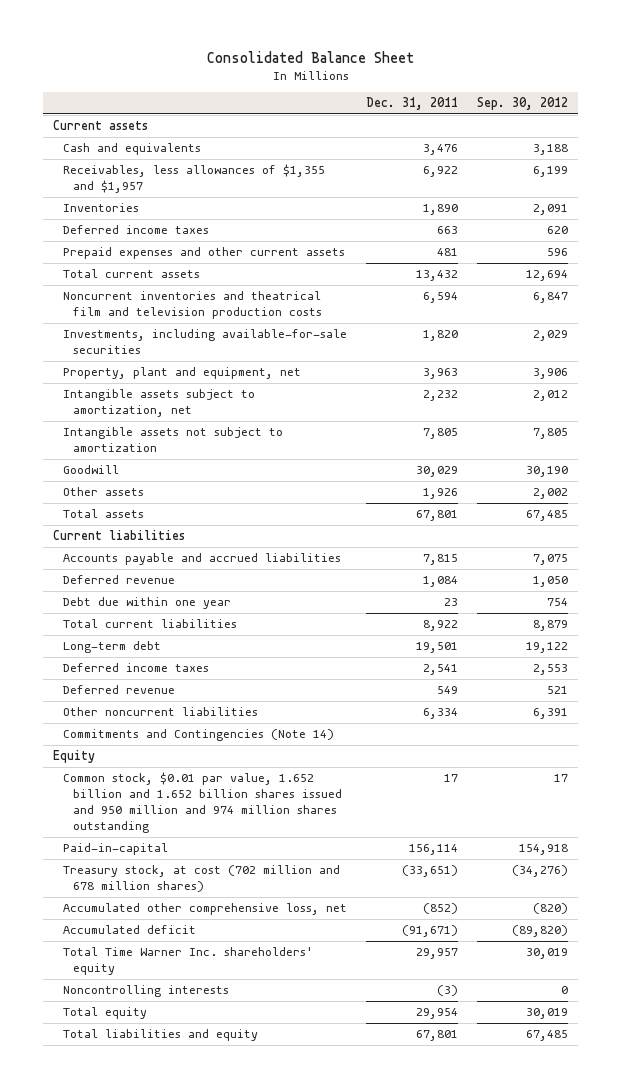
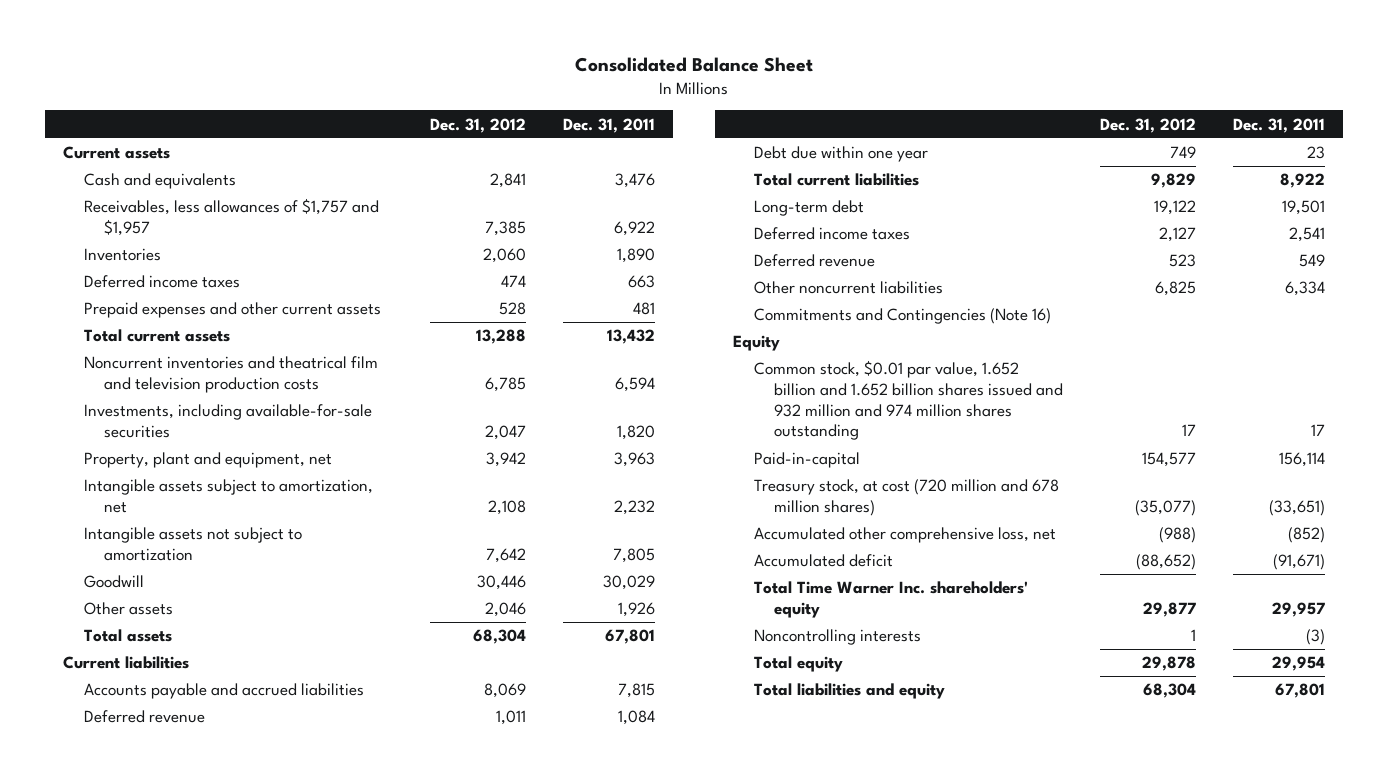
- | Dec. 31, 2011 | Sep. 30, 2012
+ | Dec. 31, 2012 | Dec. 31, 2011
- Receivables, less allowances of $1,355 and $1,957 | 6,922 | 6,199
+ Receivables, less allowances of $1,757 and $1,957 | 7,385 | 6,922
- Commitments and Contingencies (Note 14)
+ Commitments and Contingencies (Note 16)
- Common stock, $0.01 par value, 1.652 billion and 1.652 billion shares issued and 950 million and 974 million shares outstanding | 17 | 17
+ Common stock, $0.01 par value, 1.652 billion and 1.652 billion shares issued and 932 million and 974 million shares outstanding | 17 | 17
- Treasury stock, at cost (702 million and 678 million shares) | (33,651) | (34,276)
+ Treasury stock, at cost (720 million and 678 million shares) | (35,077) | (33,651)

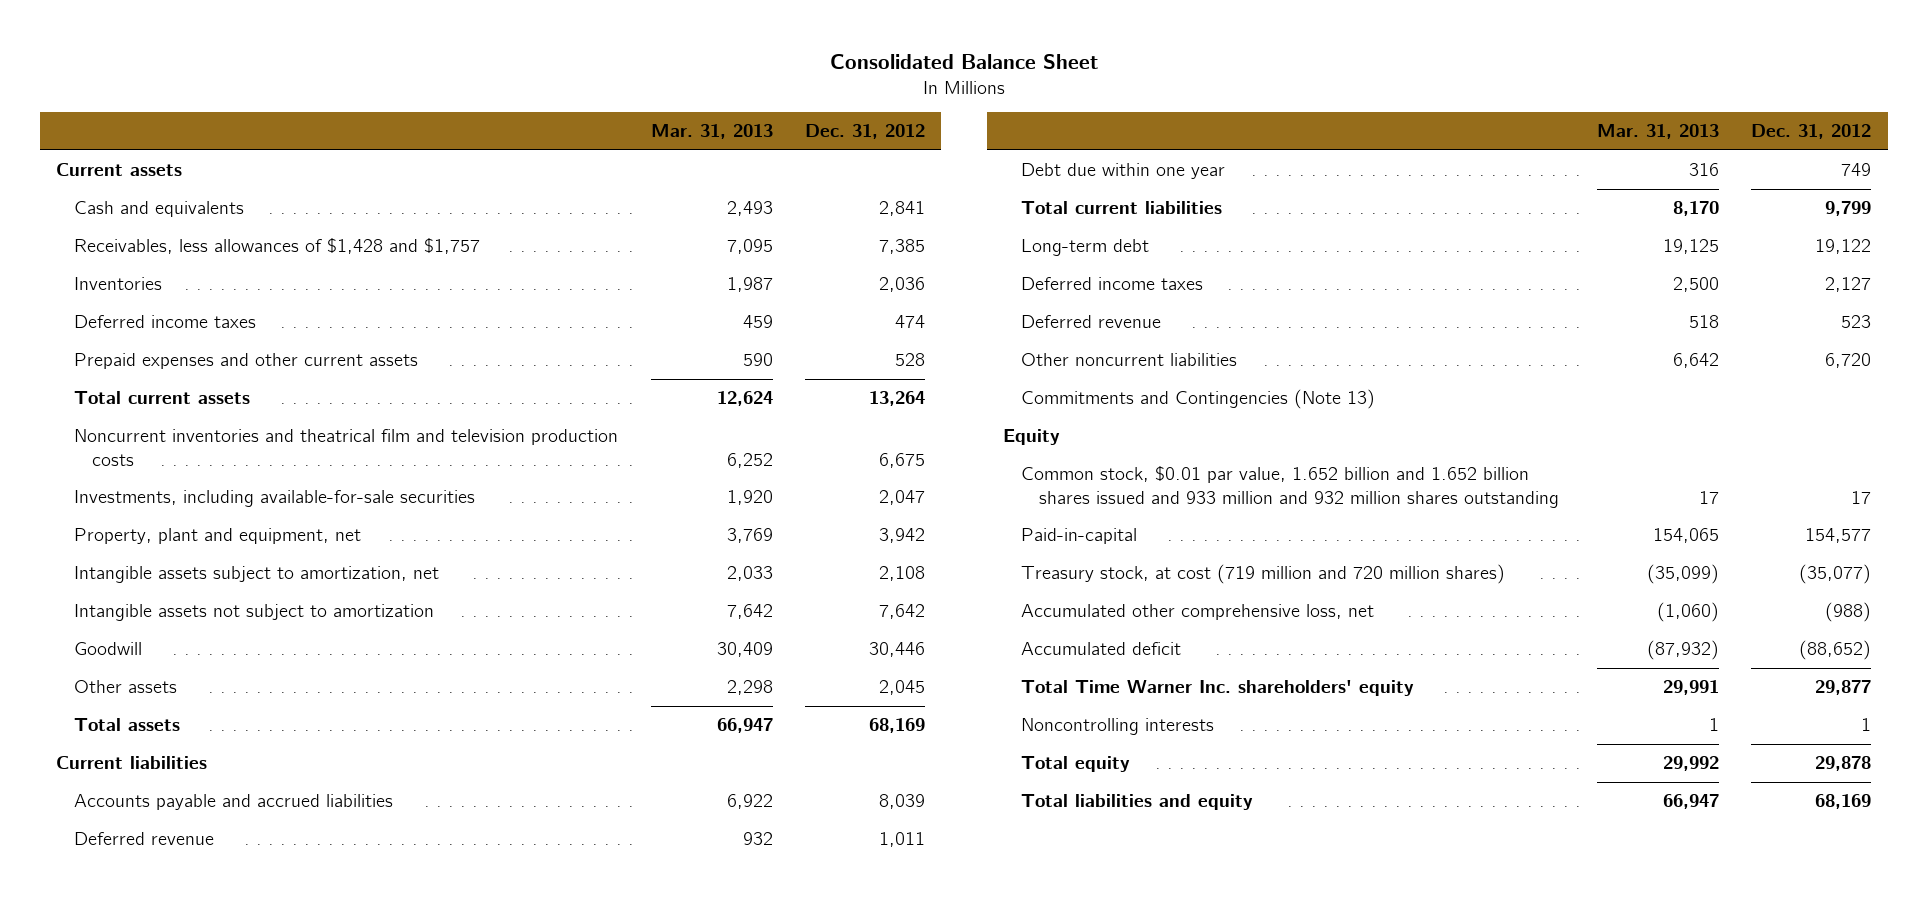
- | Dec. 31, 2012 | Dec. 31, 2011
+ | Mar. 31, 2013 | Dec. 31, 2012
- Receivables, less allowances of $1,757 and $1,957 | 7,385 | 6,922
- Inventories | 2,060 | 1,890
+ Receivables, less allowances of $1,428 and $1,757 | 7,095 | 7,385
+ Inventories | 1,987 | 2,036
- Total current assets | 13,288 | 13,432
- Noncurrent inventories and theatrical film and television production costs | 6,785 | 6,594
+ Total current assets | 12,624 | 13,264
+ Noncurrent inventories and theatrical film and television production costs | 6,252 | 6,675
- Other assets | 2,046 | 1,926
- Total assets | 68,304 | 67,801
+ Other assets | 2,298 | 2,045
+ Total assets | 66,947 | 68,169
- Accounts payable and accrued liabilities | 8,069 | 7,815
+ Accounts payable and accrued liabilities | 6,922 | 8,039
- Total current liabilities | 9,829 | 8,922
+ Total current liabilities | 8,170 | 9,799
- Other noncurrent liabilities | 6,825 | 6,334
- Commitments and Contingencies (Note 16)
+ Other noncurrent liabilities | 6,642 | 6,720
+ Commitments and Contingencies (Note 13)
- Common stock, $0.01 par value, 1.652 billion and 1.652 billion shares issued and 932 million and 974 million shares outstanding | 17 | 17
+ Common stock, $0.01 par value, 1.652 billion and 1.652 billion shares issued and 933 million and 932 million shares outstanding | 17 | 17
- Treasury stock, at cost (720 million and 678 million shares) | (35,077) | (33,651)
+ Treasury stock, at cost (719 million and 720 million shares) | (35,099) | (35,077)
- Total liabilities and equity | 68,304 | 67,801
+ Total liabilities and equity | 66,947 | 68,169

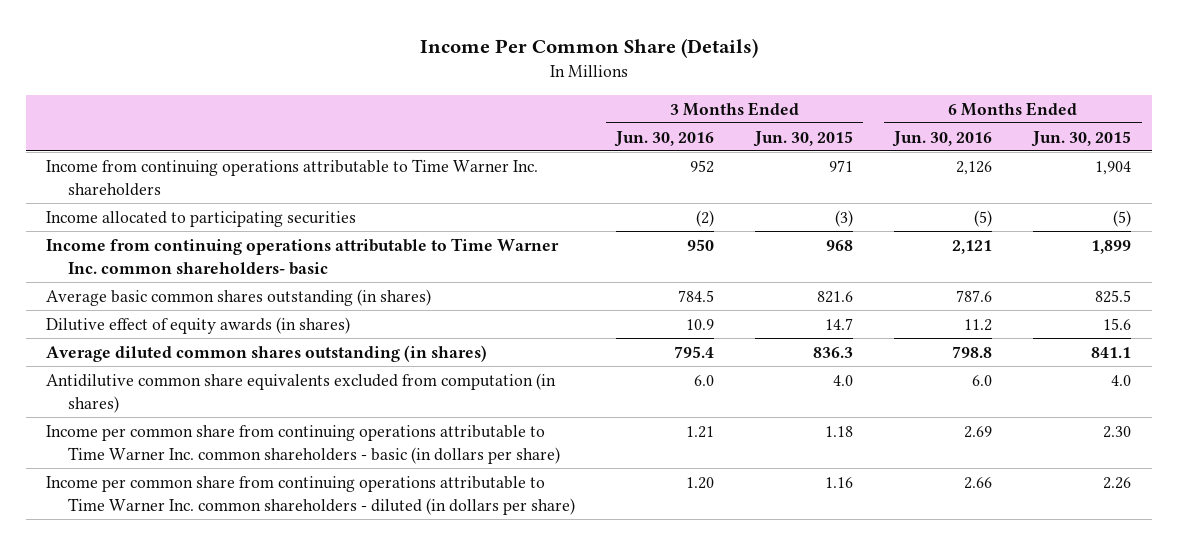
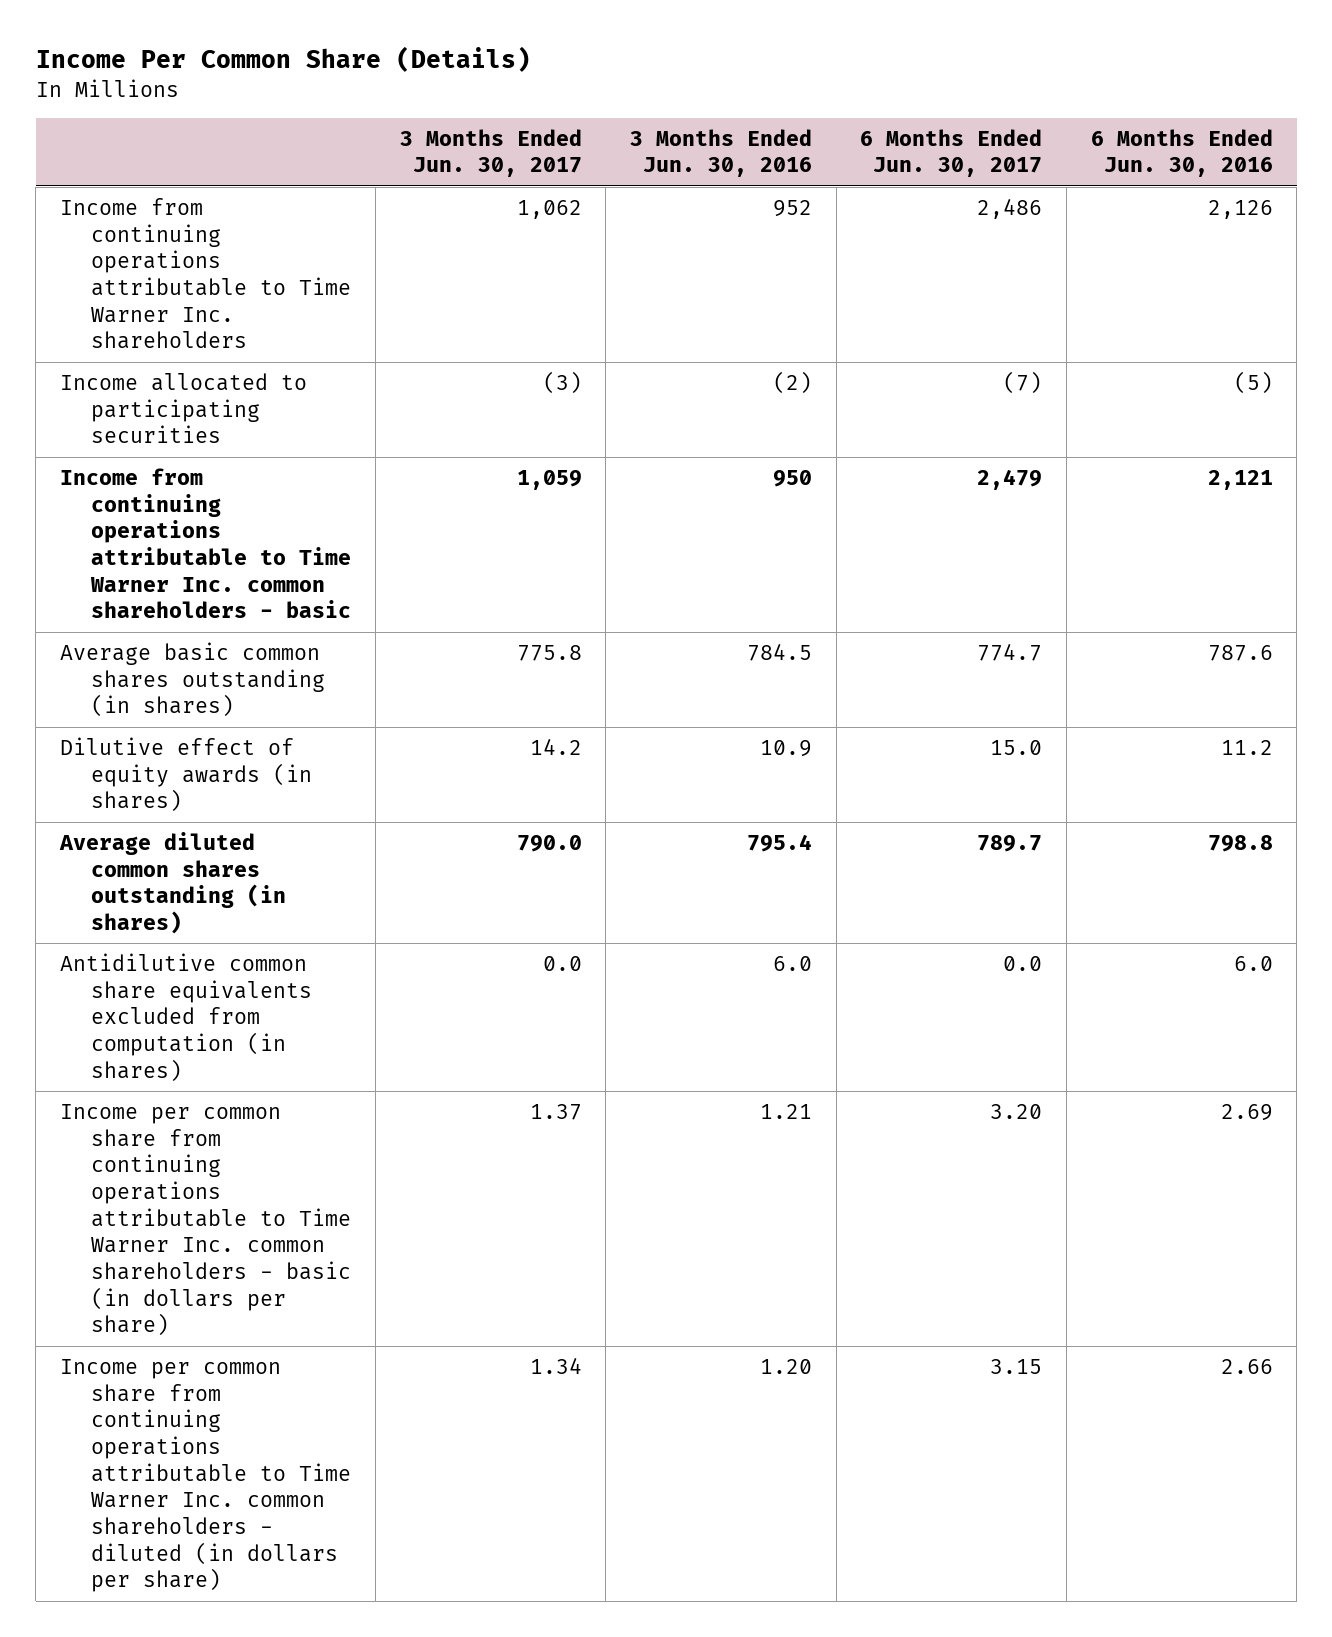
- | 3 Months Ended Jun. 30, 2016 | 3 Months Ended Jun. 30, 2015 | 6 Months Ended Jun. 30, 2016 | 6 Months Ended Jun. 30, 2015
+ | 3 Months Ended Jun. 30, 2017 | 3 Months Ended Jun. 30, 2016 | 6 Months Ended Jun. 30, 2017 | 6 Months Ended Jun. 30, 2016
- Income from continuing operations attributable to Time Warner Inc. common shareholders- basic | 950 | 968 | 2,121 | 1,899
+ Income from continuing operations attributable to Time Warner Inc. common shareholders - basic | 1,059 | 950 | 2,479 | 2,121

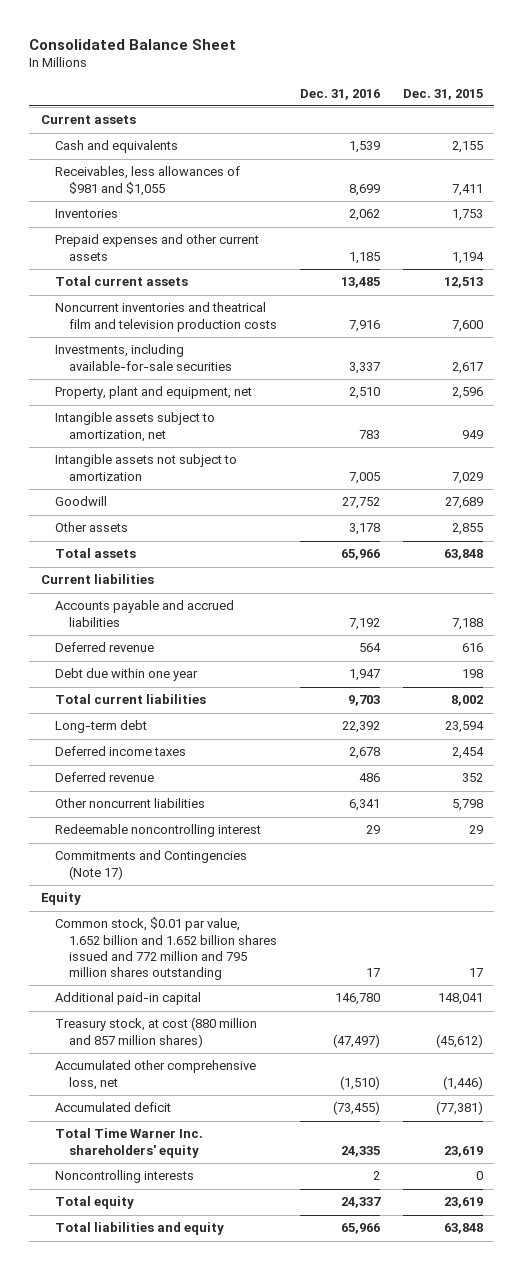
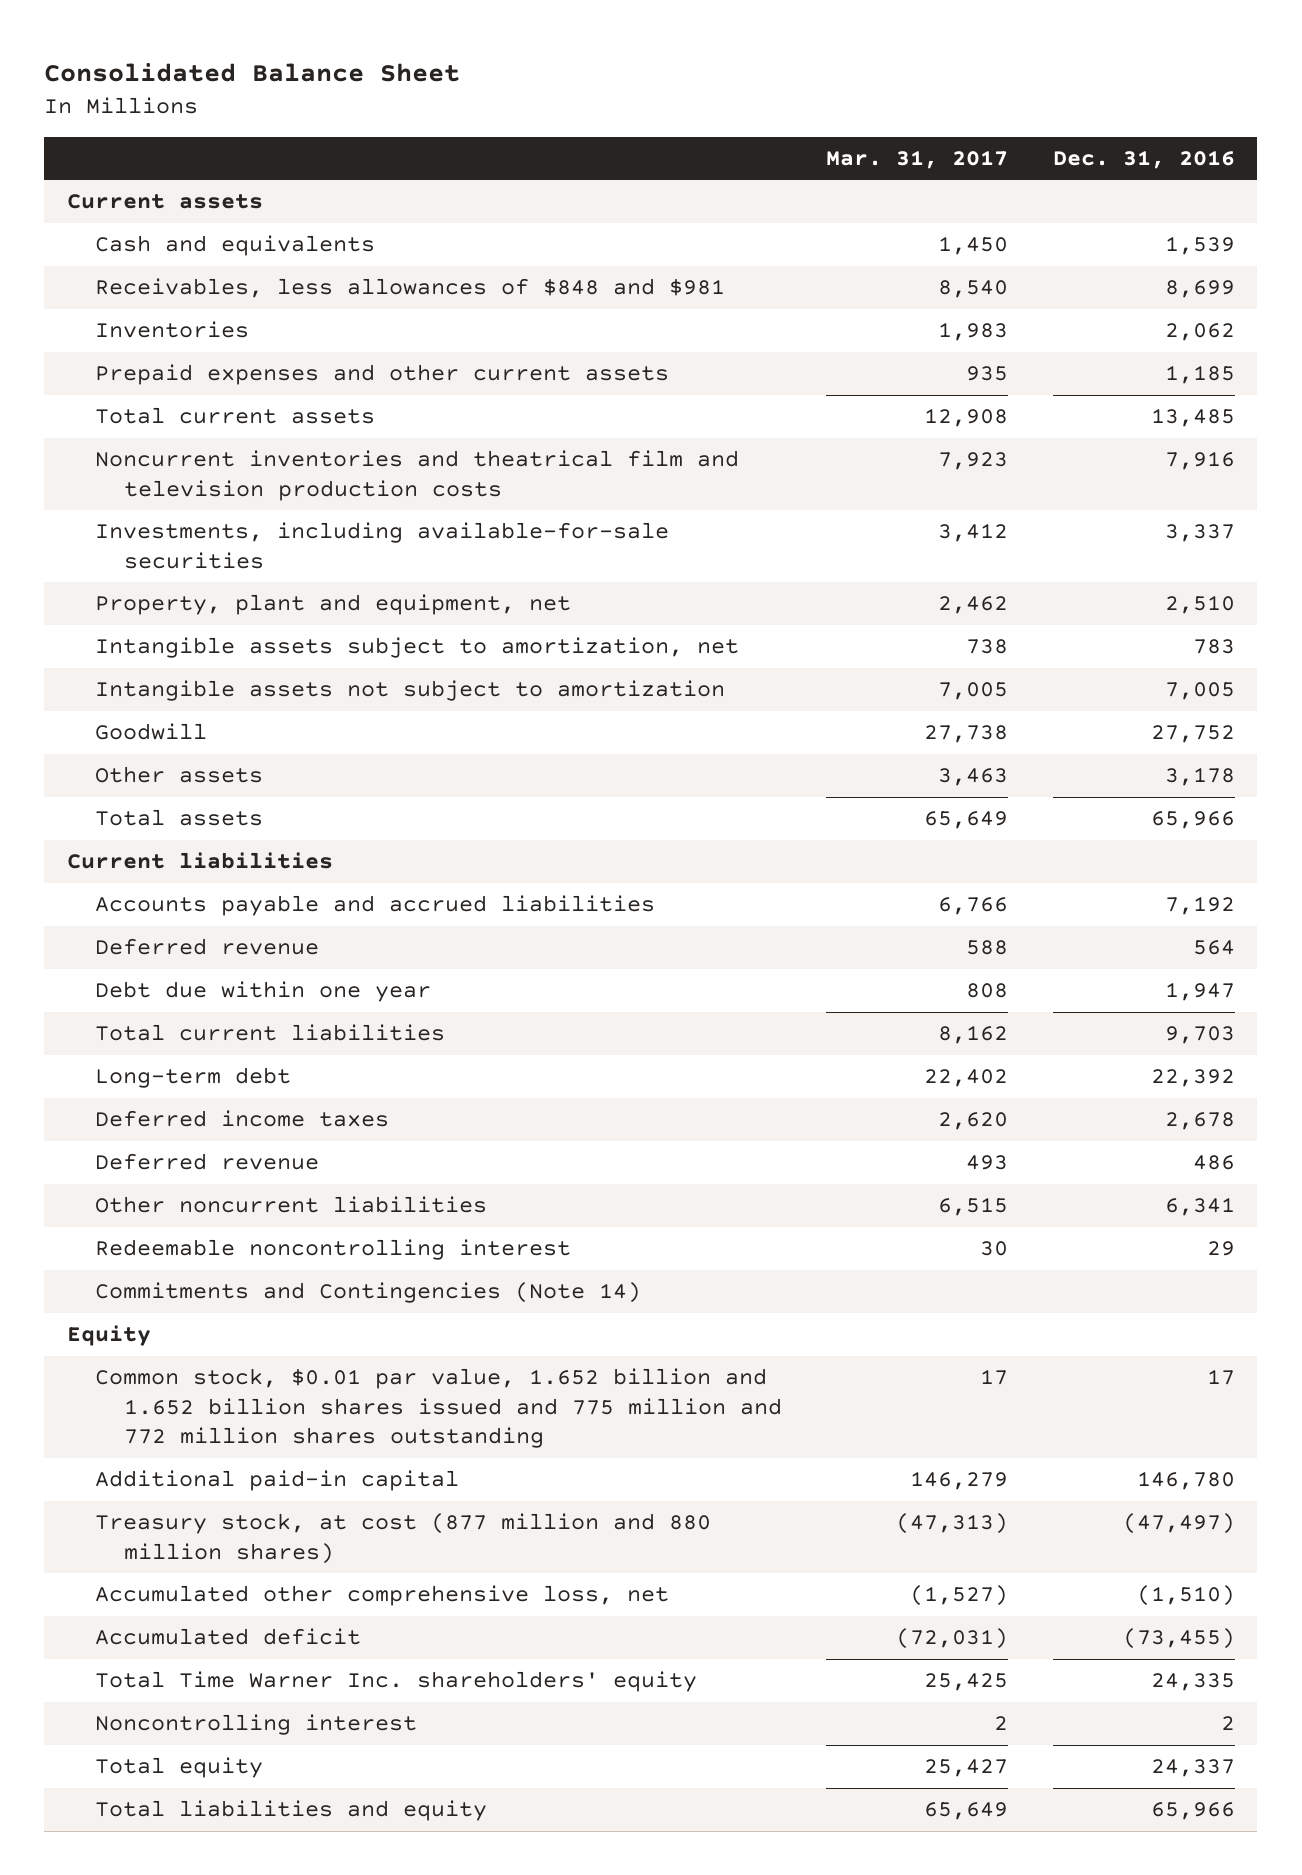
- | Dec. 31, 2016 | Dec. 31, 2015
+ | Mar. 31, 2017 | Dec. 31, 2016
- Receivables, less allowances of $981 and $1,055 | 8,699 | 7,411
+ Receivables, less allowances of $848 and $981 | 8,540 | 8,699
- Commitments and Contingencies (Note 17)
+ Commitments and Contingencies (Note 14)
- Common stock, $0.01 par value, 1.652 billion and 1.652 billion shares issued and 772 million and 795 million shares outstanding | 17 | 17
+ Common stock, $0.01 par value, 1.652 billion and 1.652 billion shares issued and 775 million and 772 million shares outstanding | 17 | 17
- Treasury stock, at cost (880 million and 857 million shares) | (47,497) | (45,612)
+ Treasury stock, at cost (877 million and 880 million shares) | (47,313) | (47,497)
- Noncontrolling interests | 2 | 0
+ Noncontrolling interest | 2 | 2

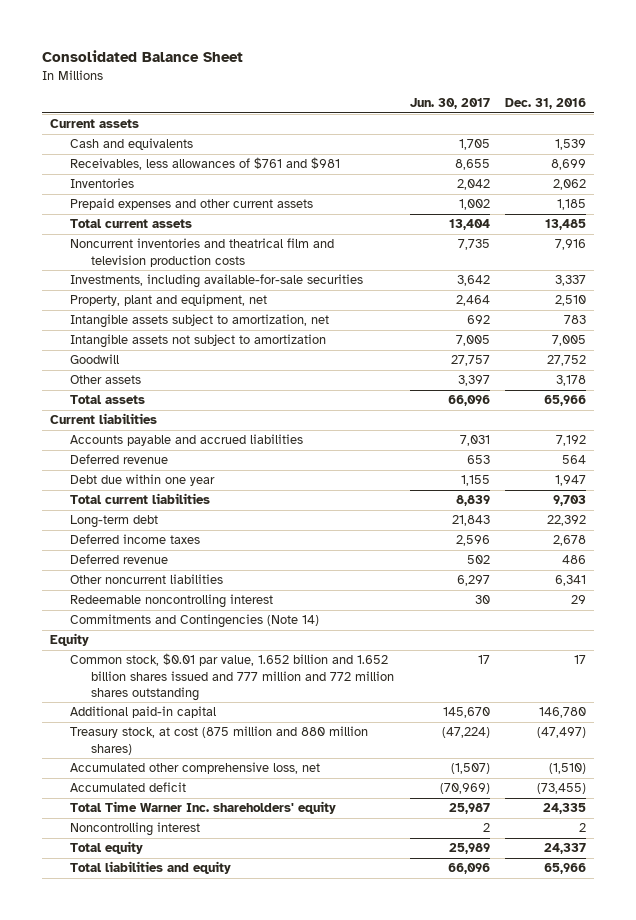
- | Mar. 31, 2017 | Dec. 31, 2016
+ | Jun. 30, 2017 | Dec. 31, 2016
- Receivables, less allowances of $848 and $981 | 8,540 | 8,699
+ Receivables, less allowances of $761 and $981 | 8,655 | 8,699
- Common stock, $0.01 par value, 1.652 billion and 1.652 billion shares issued and 775 million and 772 million shares outstanding | 17 | 17
+ Common stock, $0.01 par value, 1.652 billion and 1.652 billion shares issued and 777 million and 772 million shares outstanding | 17 | 17
- Treasury stock, at cost (877 million and 880 million shares) | (47,313) | (47,497)
+ Treasury stock, at cost (875 million and 880 million shares) | (47,224) | (47,497)

